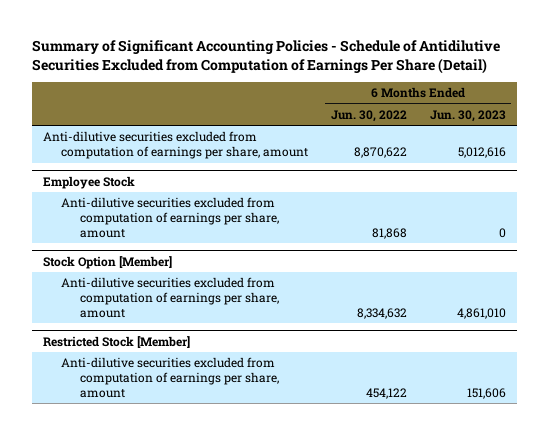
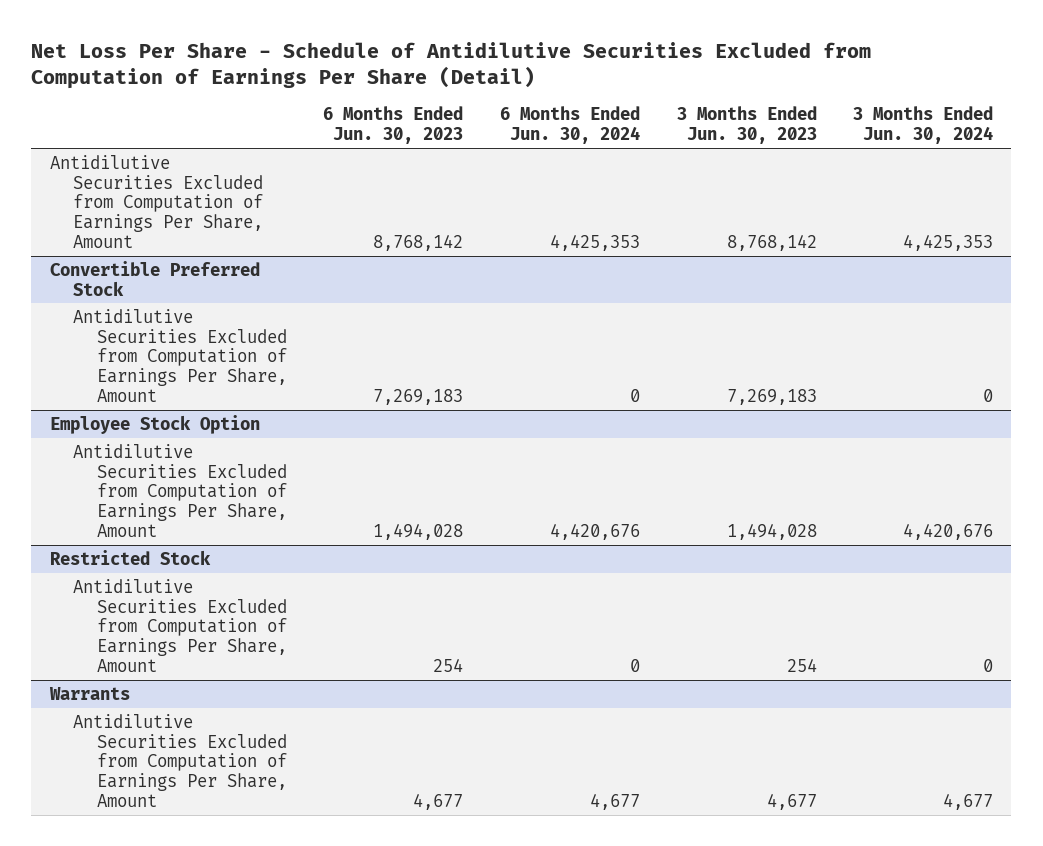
- Summary of Significant Accounting Policies - Schedule of Antidilutive Securities Excluded from Computation of Earnings Per Share (Detail)
+ Net Loss Per Share - Schedule of Antidilutive Securities Excluded from Computation of Earnings Per Share (Detail)
- | 6 Months Ended Jun. 30, 2022 | 6 Months Ended Jun. 30, 2023
+ | 6 Months Ended Jun. 30, 2023 | 6 Months Ended Jun. 30, 2024 | 3 Months Ended Jun. 30, 2023 | 3 Months Ended Jun. 30, 2024
- Anti-dilutive securities excluded from computation of earnings per share, amount | 8,870,622 | 5,012,616
- Employee Stock
- Anti-dilutive securities excluded from computation of earnings per share, amount | 81,868 | 0
- Stock Option [Member]
- Anti-dilutive securities excluded from computation of earnings per share, amount | 8,334,632 | 4,861,010
- Restricted Stock [Member]
- Anti-dilutive securities excluded from computation of earnings per share, amount | 454,122 | 151,606
+ Antidilutive Securities Excluded from Computation of Earnings Per Share, Amount | 8,768,142 | 4,425,353 | 8,768,142 | 4,425,353
+ Convertible Preferred Stock
+ Antidilutive Securities Excluded from Computation of Earnings Per Share, Amount | 7,269,183 | 0 | 7,269,183 | 0
+ Employee Stock Option
+ Antidilutive Securities Excluded from Computation of Earnings Per Share, Amount | 1,494,028 | 4,420,676 | 1,494,028 | 4,420,676
+ Restricted Stock
+ Antidilutive Securities Excluded from Computation of Earnings Per Share, Amount | 254 | 0 | 254 | 0
+ Warrants
+ Antidilutive Securities Excluded from Computation of Earnings Per Share, Amount | 4,677 | 4,677 | 4,677 | 4,677

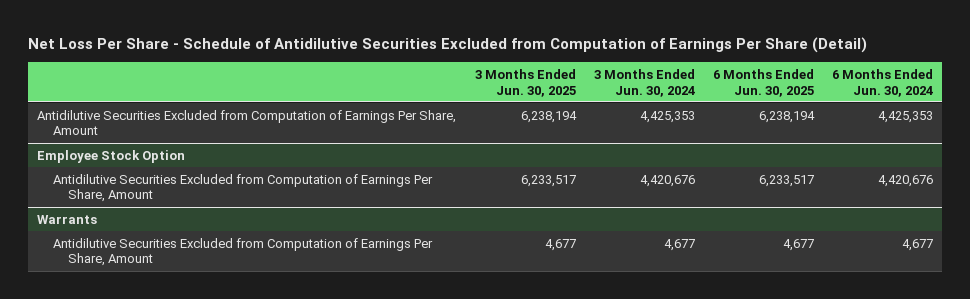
- | 6 Months Ended Jun. 30, 2023 | 6 Months Ended Jun. 30, 2024 | 3 Months Ended Jun. 30, 2023 | 3 Months Ended Jun. 30, 2024
+ | 3 Months Ended Jun. 30, 2025 | 3 Months Ended Jun. 30, 2024 | 6 Months Ended Jun. 30, 2025 | 6 Months Ended Jun. 30, 2024
- Convertible Preferred Stock
- Antidilutive Securities Excluded from Computation of Earnings Per Share, Amount | 7,269,183 | 0 | 7,269,183 | 0
- Restricted Stock
- Antidilutive Securities Excluded from Computation of Earnings Per Share, Amount | 254 | 0 | 254 | 0

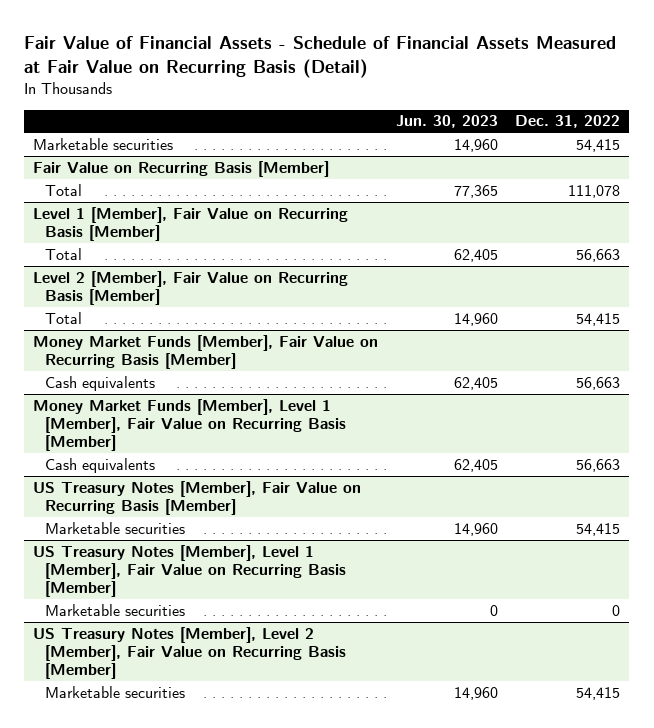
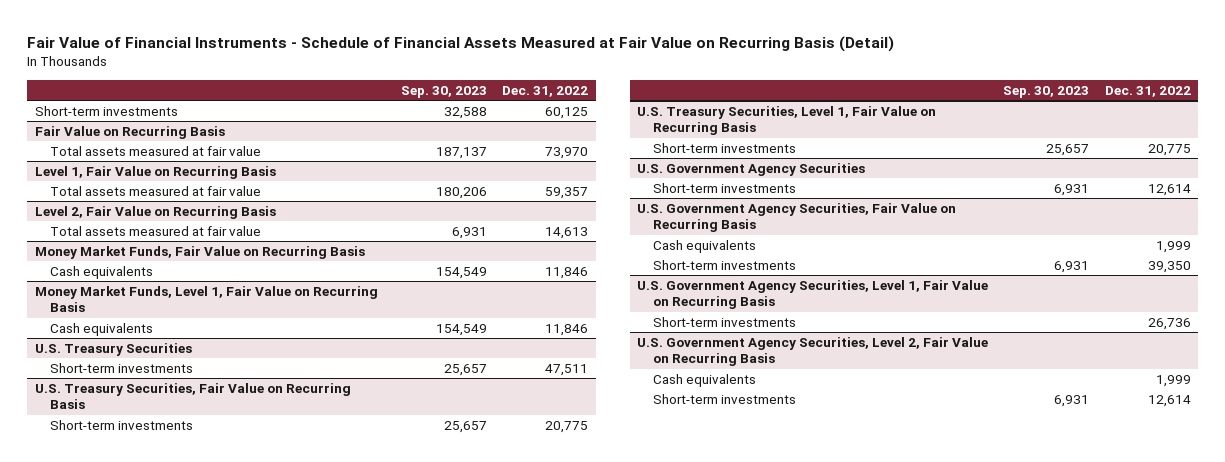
- Fair Value of Financial Assets - Schedule of Financial Assets Measured at Fair Value on Recurring Basis (Detail)
+ Fair Value of Financial Instruments - Schedule of Financial Assets Measured at Fair Value on Recurring Basis (Detail)
- | Jun. 30, 2023 | Dec. 31, 2022
+ | Sep. 30, 2023 | Dec. 31, 2022
- Marketable securities | 14,960 | 54,415
- Fair Value on Recurring Basis [Member]
- Total | 77,365 | 111,078
- Level 1 [Member], Fair Value on Recurring Basis [Member]
- Total | 62,405 | 56,663
- Level 2 [Member], Fair Value on Recurring Basis [Member]
- Total | 14,960 | 54,415
- Money Market Funds [Member], Fair Value on Recurring Basis [Member]
- Cash equivalents | 62,405 | 56,663
- Money Market Funds [Member], Level 1 [Member], Fair Value on Recurring Basis [Member]
- Cash equivalents | 62,405 | 56,663
- US Treasury Notes [Member], Fair Value on Recurring Basis [Member]
- Marketable securities | 14,960 | 54,415
- US Treasury Notes [Member], Level 1 [Member], Fair Value on Recurring Basis [Member]
- Marketable securities | 0 | 0
- US Treasury Notes [Member], Level 2 [Member], Fair Value on Recurring Basis [Member]
- Marketable securities | 14,960 | 54,415
+ Short-term investments | 32,588 | 60,125
+ Fair Value on Recurring Basis
+ Total assets measured at fair value | 187,137 | 73,970
+ Level 1, Fair Value on Recurring Basis
+ Total assets measured at fair value | 180,206 | 59,357
+ Level 2, Fair Value on Recurring Basis
+ Total assets measured at fair value | 6,931 | 14,613
+ Money Market Funds, Fair Value on Recurring Basis
+ Cash equivalents | 154,549 | 11,846
+ Money Market Funds, Level 1, Fair Value on Recurring Basis
+ Cash equivalents | 154,549 | 11,846
+ U.S. Treasury Securities
+ Short-term investments | 25,657 | 47,511
+ U.S. Treasury Securities, Fair Value on Recurring Basis
+ Short-term investments | 25,657 | 20,775
+ U.S. Treasury Securities, Level 1, Fair Value on Recurring Basis
+ Short-term investments | 25,657 | 20,775
+ U.S. Government Agency Securities
+ Short-term investments | 6,931 | 12,614
+ U.S. Government Agency Securities, Fair Value on Recurring Basis
+ Cash equivalents | | 1,999
+ Short-term investments | 6,931 | 39,350
+ U.S. Government Agency Securities, Level 1, Fair Value on Recurring Basis
+ Short-term investments | | 26,736
+ U.S. Government Agency Securities, Level 2, Fair Value on Recurring Basis
+ Cash equivalents | | 1,999
+ Short-term investments | 6,931 | 12,614

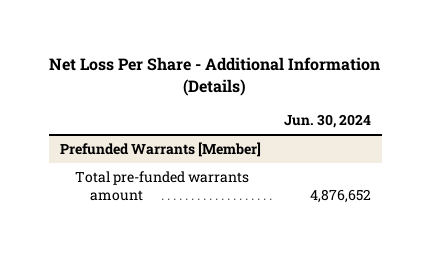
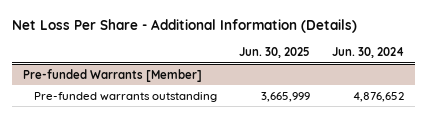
- | Jun. 30, 2024
+ | Jun. 30, 2025 | Jun. 30, 2024
- Prefunded Warrants [Member]
- Total pre-funded warrants amount | 4,876,652
+ Pre-funded Warrants [Member]
+ Pre-funded warrants outstanding | 3,665,999 | 4,876,652

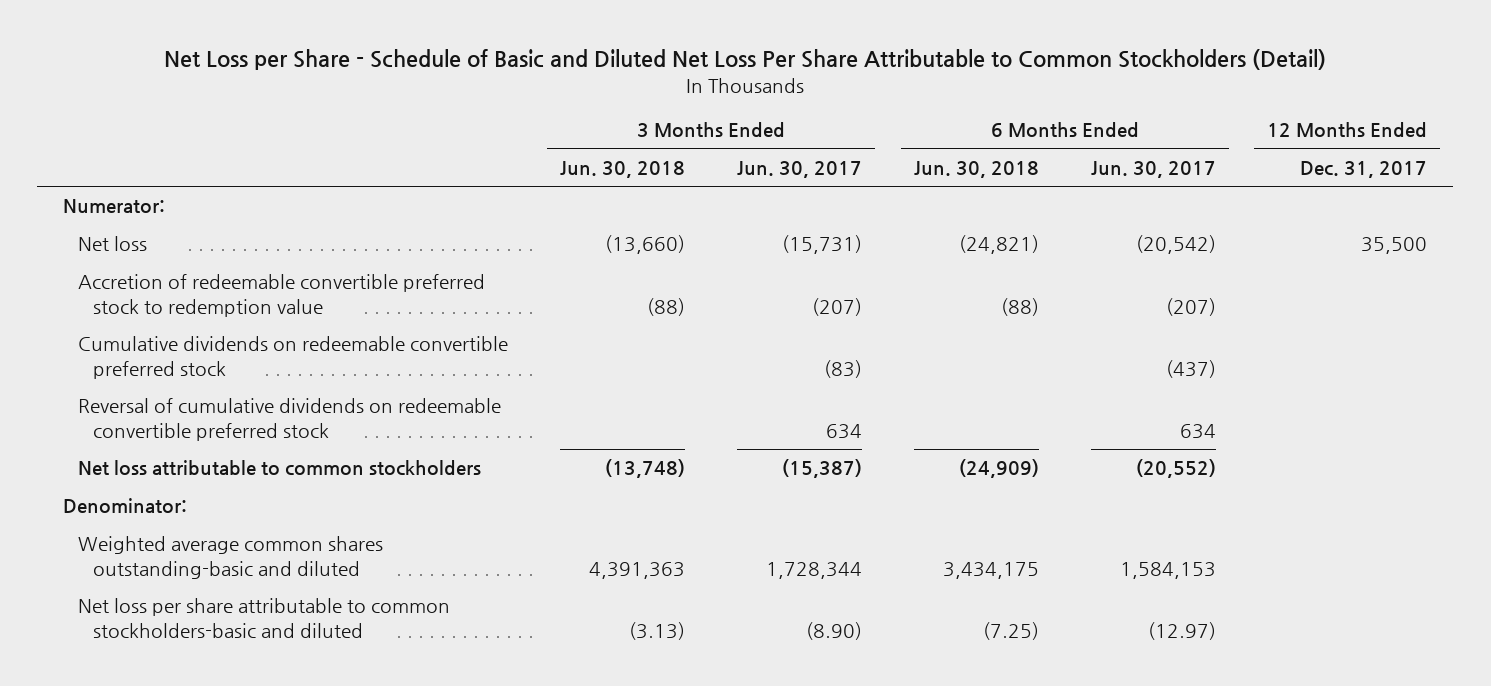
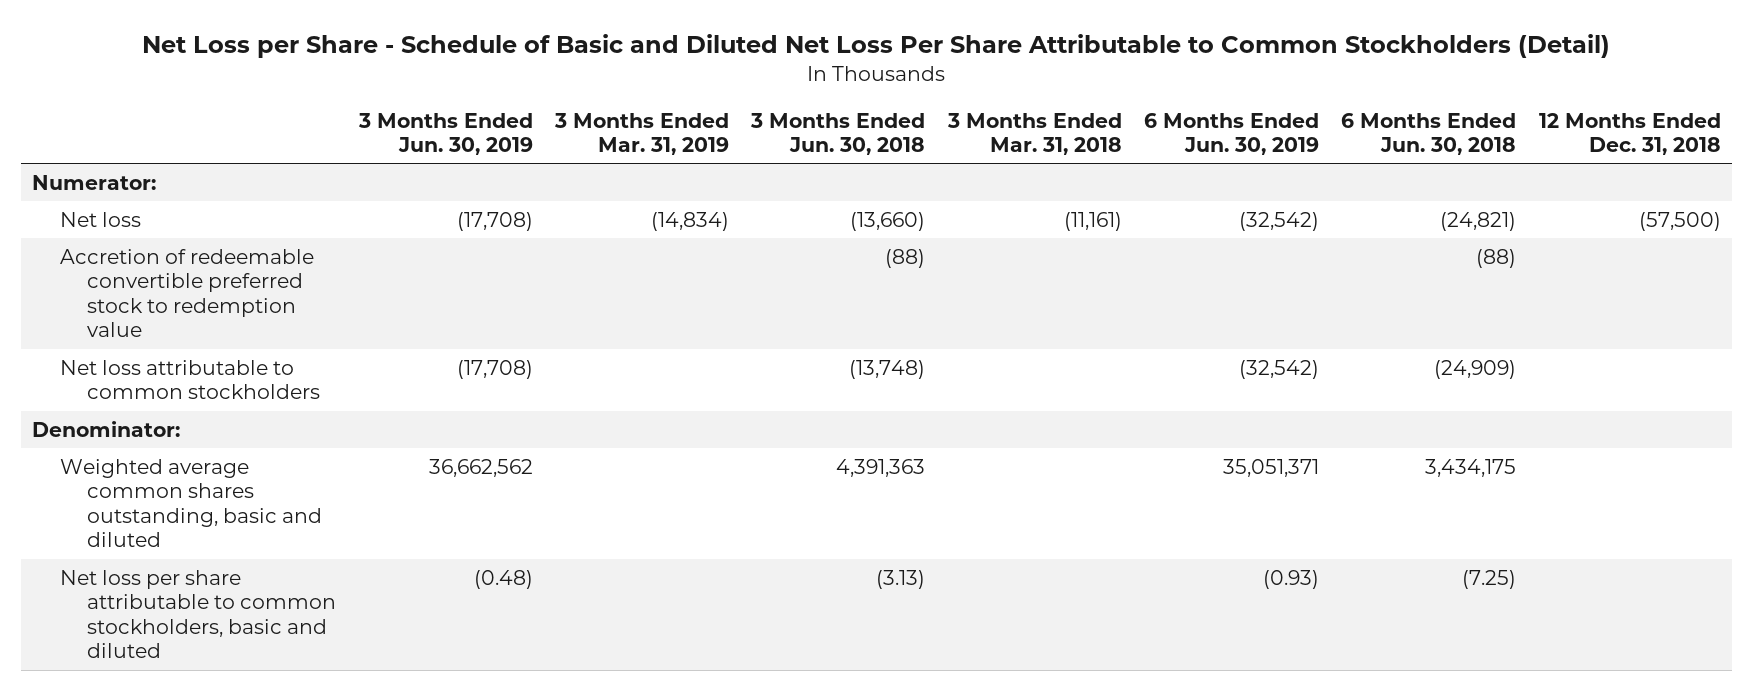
- | 3 Months Ended Jun. 30, 2018 | 3 Months Ended Jun. 30, 2017 | 6 Months Ended Jun. 30, 2018 | 6 Months Ended Jun. 30, 2017 | 12 Months Ended Dec. 31, 2017
+ | 3 Months Ended Jun. 30, 2019 | 3 Months Ended Mar. 31, 2019 | 3 Months Ended Jun. 30, 2018 | 3 Months Ended Mar. 31, 2018 | 6 Months Ended Jun. 30, 2019 | 6 Months Ended Jun. 30, 2018 | 12 Months Ended Dec. 31, 2018
- Cumulative dividends on redeemable convertible preferred stock | | (83) | | (437) |
- Reversal of cumulative dividends on redeemable convertible preferred stock | | 634 | | 634 |
- Weighted average common shares outstanding-basic and diluted | 4,391,363 | 1,728,344 | 3,434,175 | 1,584,153 |
- Net loss per share attributable to common stockholders-basic and diluted | (3.13) | (8.90) | (7.25) | (12.97) |
+ Weighted average common shares outstanding, basic and diluted | 36,662,562 | | 4,391,363 | | 35,051,371 | 3,434,175 |
+ Net loss per share attributable to common stockholders, basic and diluted | (0.48) | | (3.13) | | (0.93) | (7.25) |

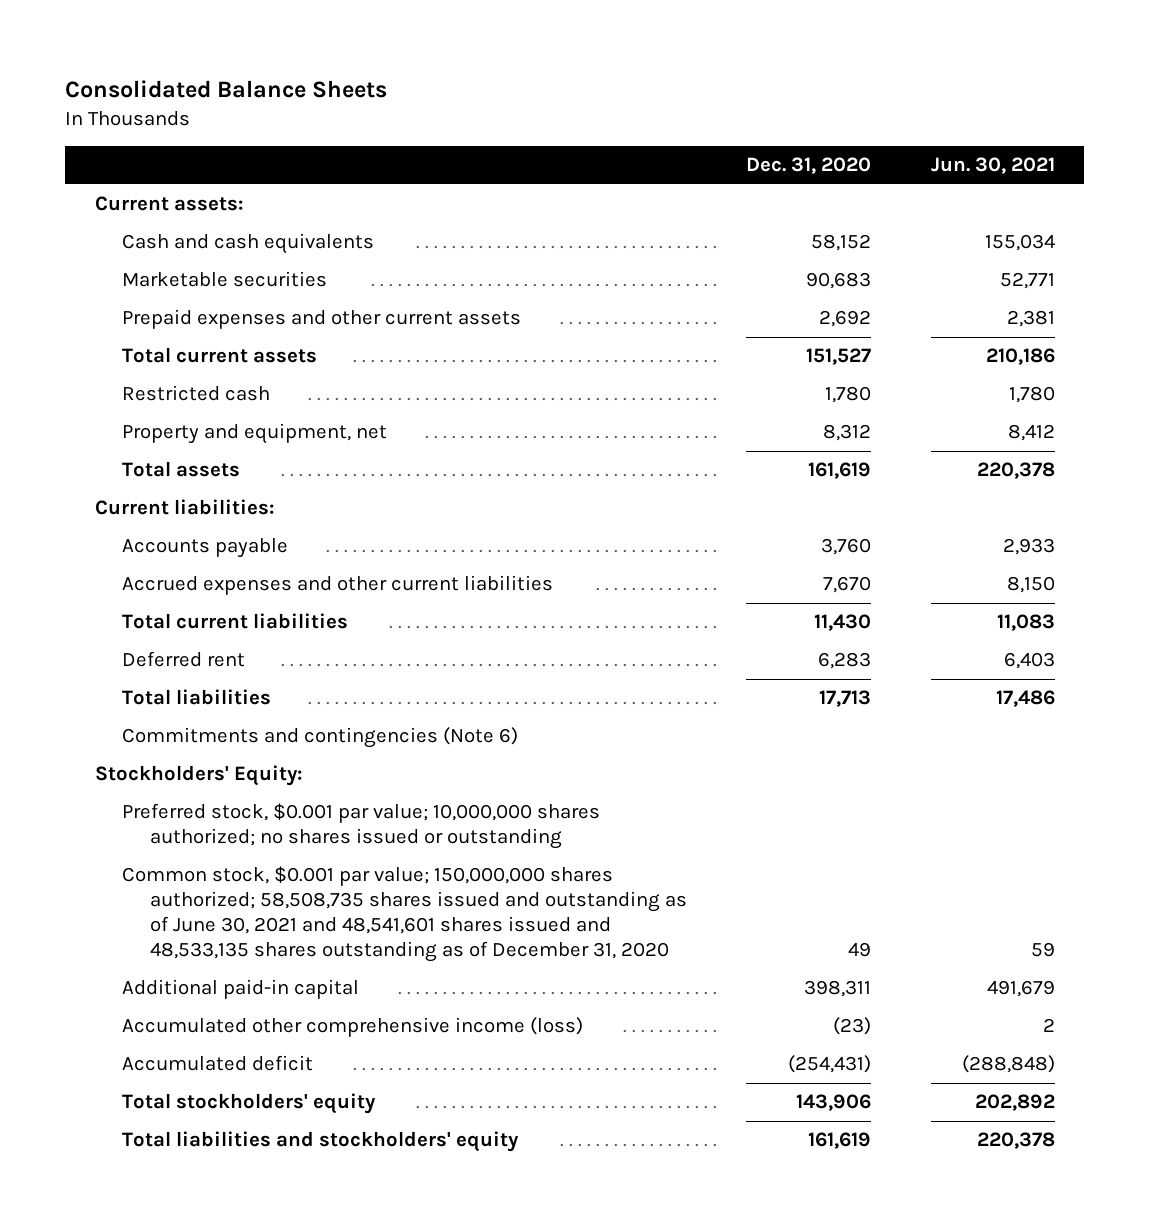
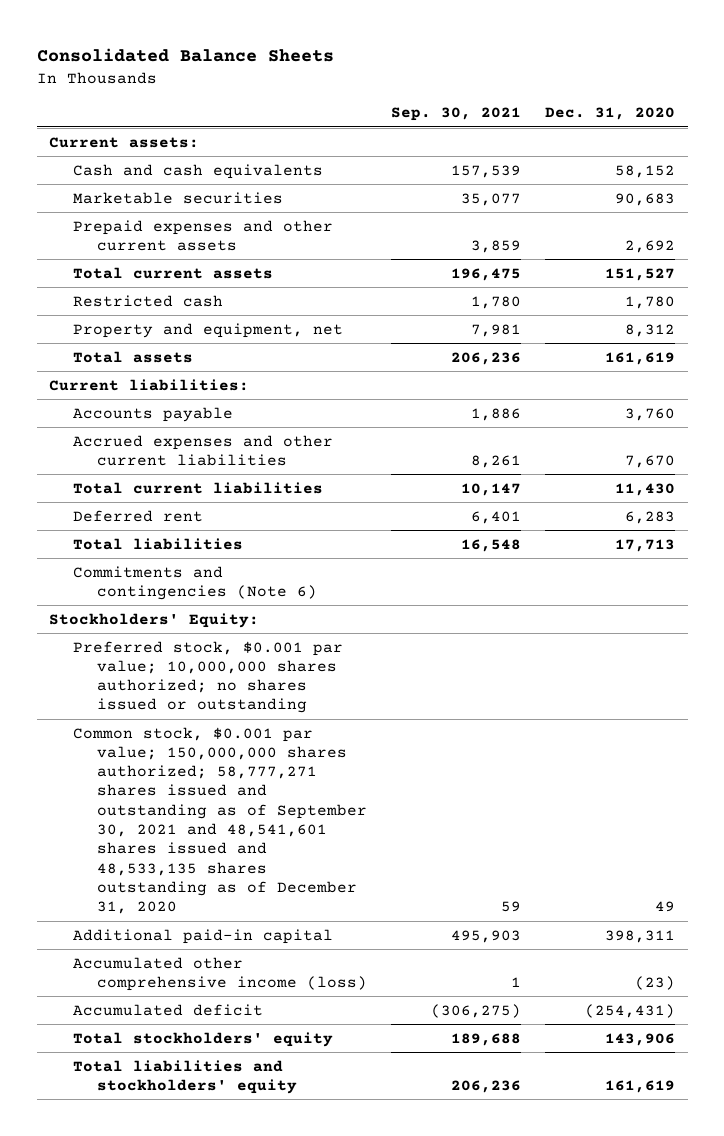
- | Dec. 31, 2020 | Jun. 30, 2021
+ | Sep. 30, 2021 | Dec. 31, 2020
- Common stock, $0.001 par value; 150,000,000 shares authorized; 58,508,735 shares issued and outstanding as of June 30, 2021 and 48,541,601 shares issued and 48,533,135 shares outstanding as of December 31, 2020 | 49 | 59
+ Common stock, $0.001 par value; 150,000,000 shares authorized; 58,777,271 shares issued and outstanding as of September 30, 2021 and 48,541,601 shares issued and 48,533,135 shares outstanding as of December 31, 2020 | 59 | 49

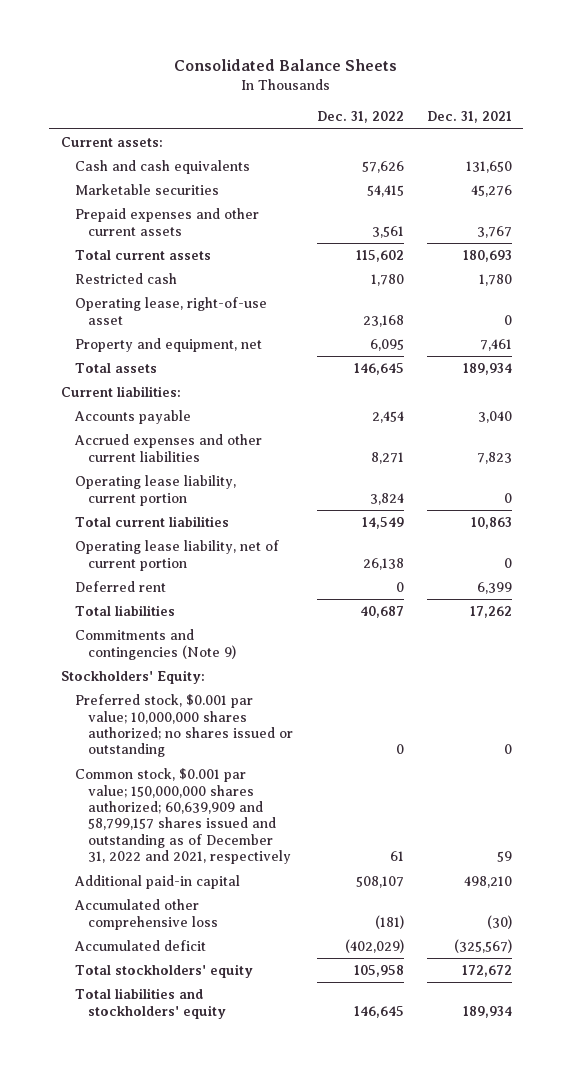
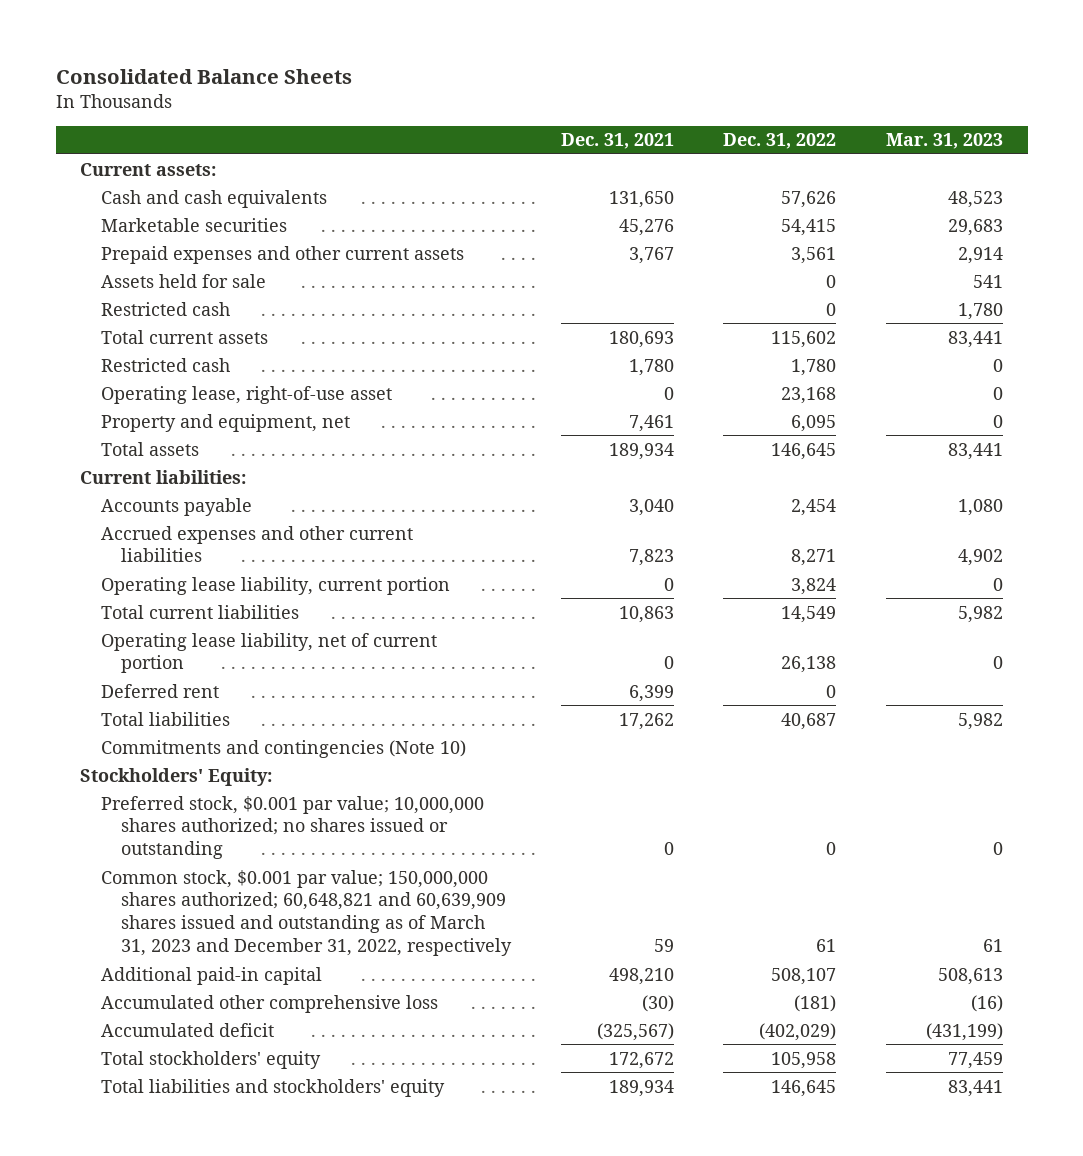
- | Dec. 31, 2022 | Dec. 31, 2021
+ | Dec. 31, 2021 | Dec. 31, 2022 | Mar. 31, 2023
+ Assets held for sale | | 0 | 541
+ Restricted cash | | 0 | 1,780
- Commitments and contingencies (Note 9)
+ Commitments and contingencies (Note 10)
- Common stock, $0.001 par value; 150,000,000 shares authorized; 60,639,909 and 58,799,157 shares issued and outstanding as of December 31, 2022 and 2021, respectively | 61 | 59
+ Common stock, $0.001 par value; 150,000,000 shares authorized; 60,648,821 and 60,639,909 shares issued and outstanding as of March 31, 2023 and December 31, 2022, respectively | 59 | 61 | 61

